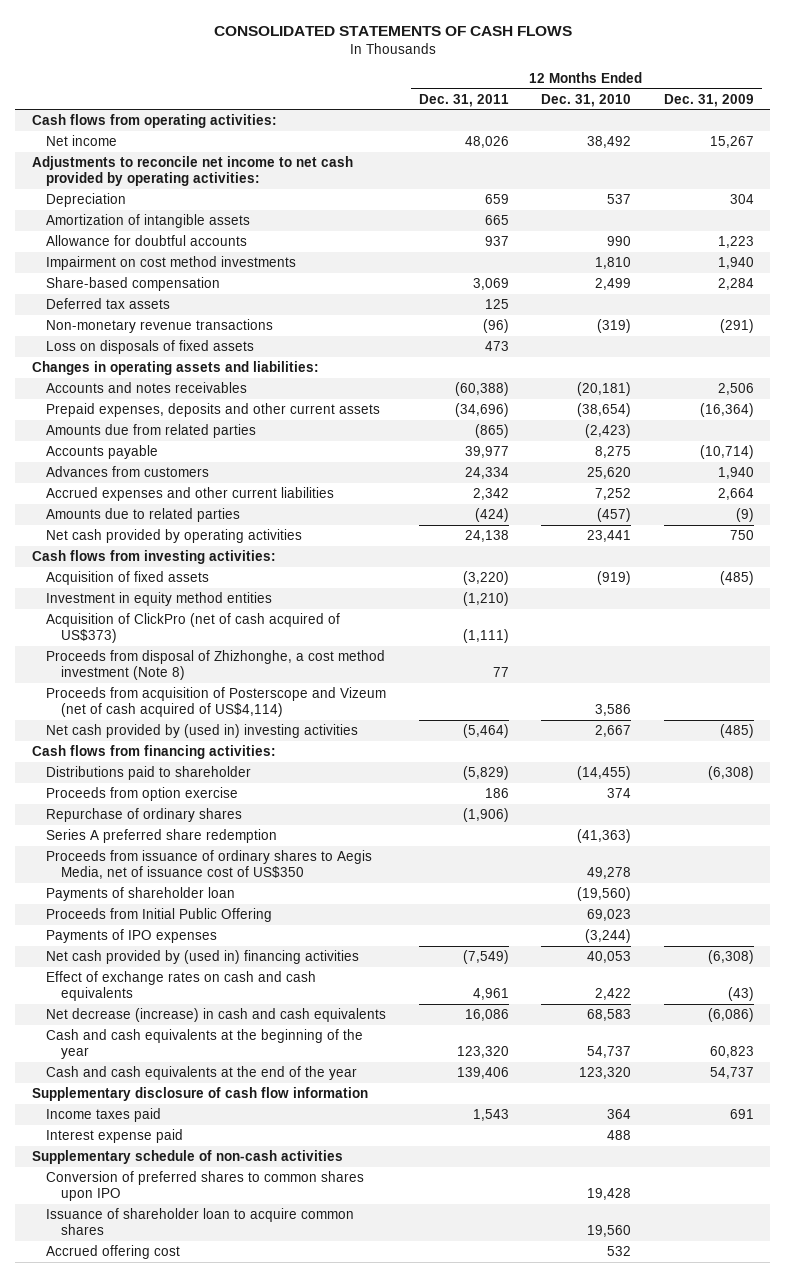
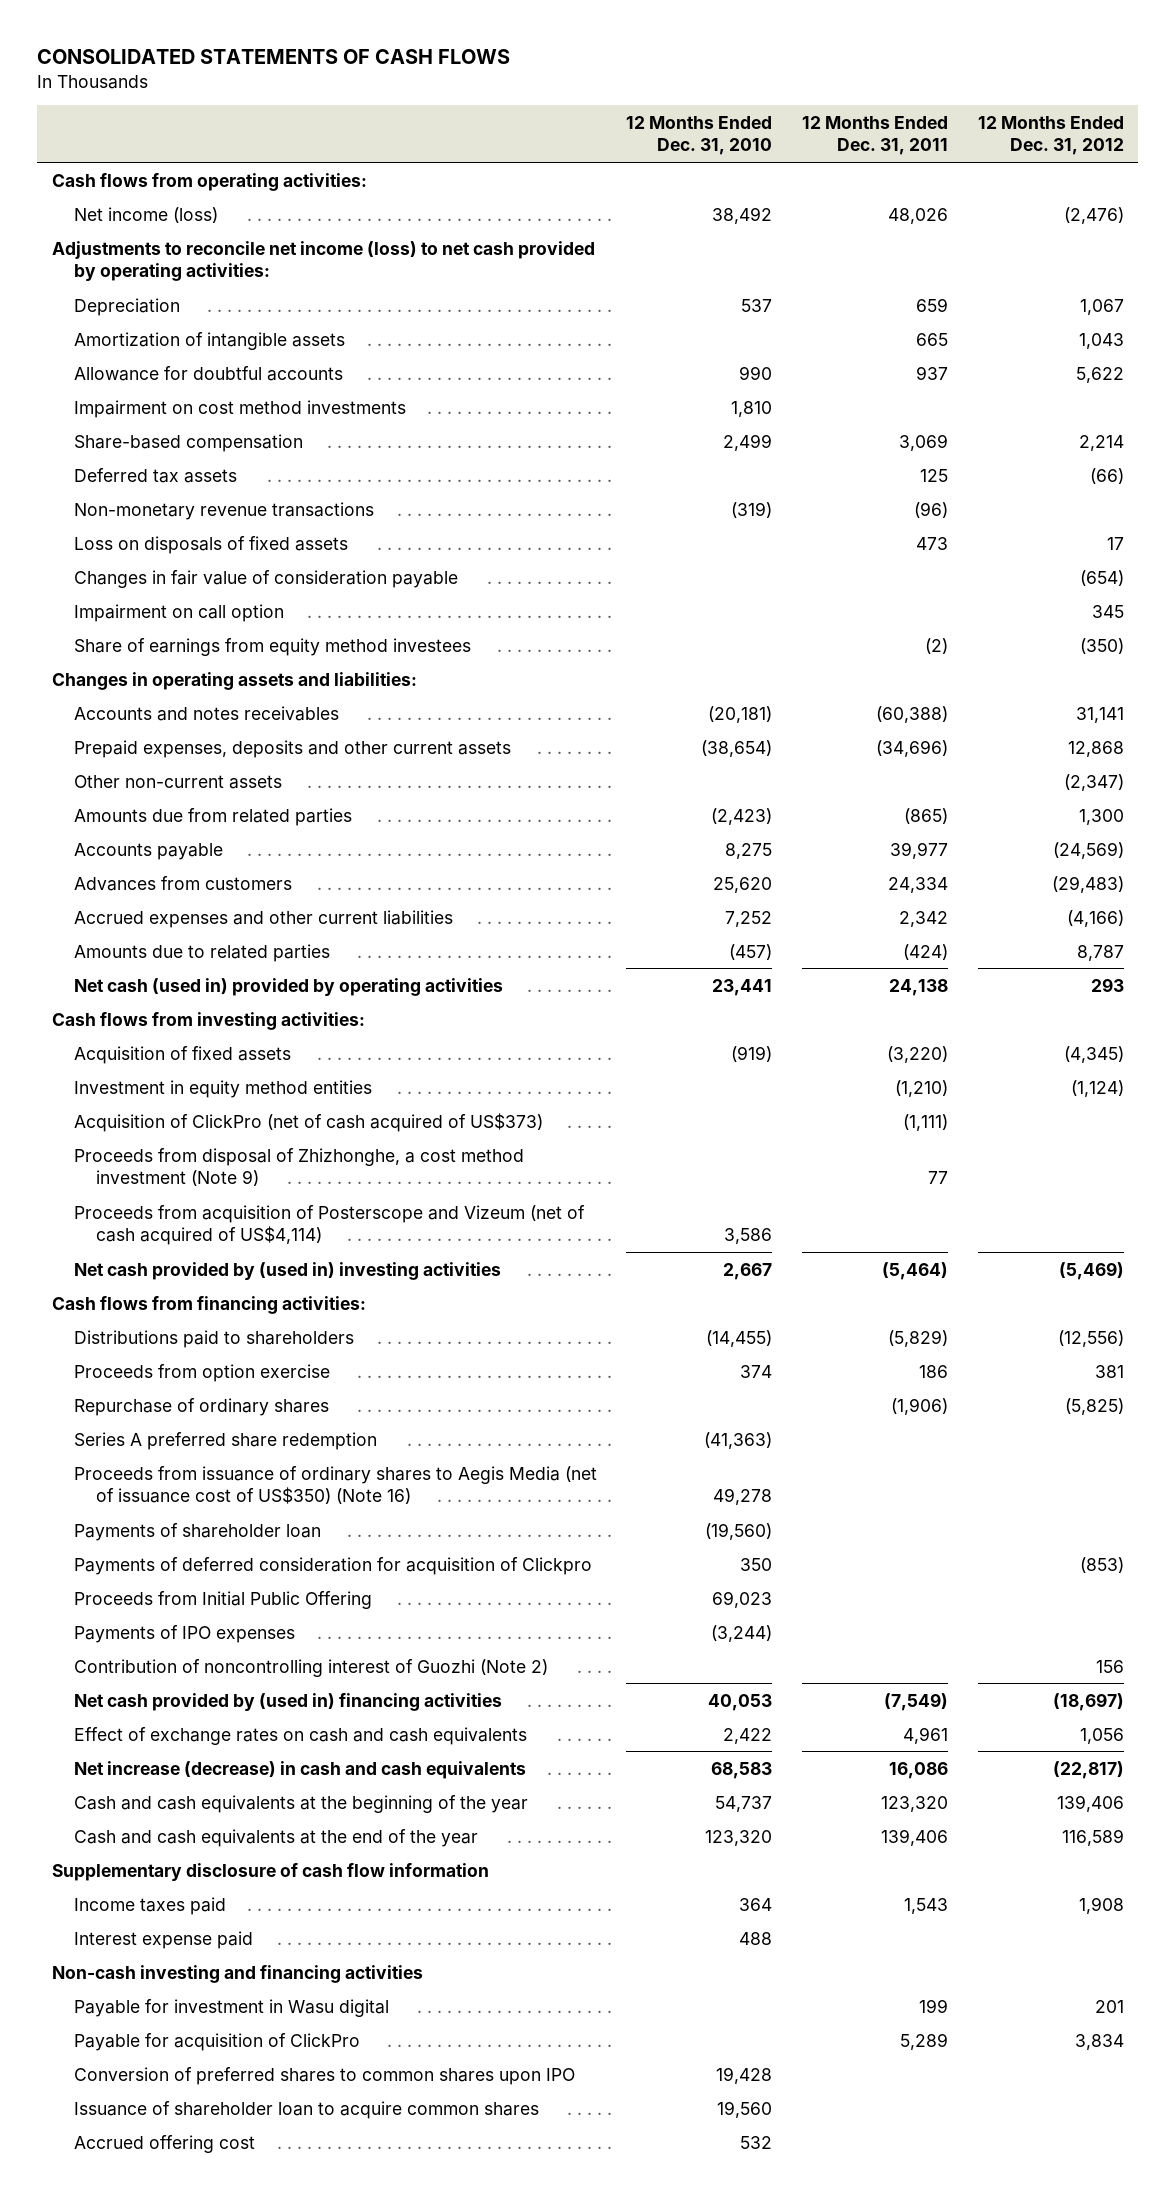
- | 12 Months Ended Dec. 31, 2011 | 12 Months Ended Dec. 31, 2010 | 12 Months Ended Dec. 31, 2009
+ | 12 Months Ended Dec. 31, 2010 | 12 Months Ended Dec. 31, 2011 | 12 Months Ended Dec. 31, 2012
- Net income | 48,026 | 38,492 | 15,267
- Adjustments to reconcile net income to net cash provided by operating activities:
+ Net income (loss) | 38,492 | 48,026 | (2,476)
+ Adjustments to reconcile net income (loss) to net cash provided by operating activities:
+ Changes in fair value of consideration payable | | | (654)
+ Impairment on call option | | | 345
+ Share of earnings from equity method investees | | (2) | (350)
+ Other non-current assets | | | (2,347)
- Net cash provided by operating activities | 24,138 | 23,441 | 750
+ Net cash (used in) provided by operating activities | 23,441 | 24,138 | 293
- Proceeds from disposal of Zhizhonghe, a cost method investment (Note 8) | 77 | |
+ Proceeds from disposal of Zhizhonghe, a cost method investment (Note 9) | | 77 |
- Distributions paid to shareholder | (5,829) | (14,455) | (6,308)
+ Distributions paid to shareholders | (14,455) | (5,829) | (12,556)
- Proceeds from issuance of ordinary shares to Aegis Media, net of issuance cost of US$350 | | 49,278 |
+ Proceeds from issuance of ordinary shares to Aegis Media (net of issuance cost of US$350) (Note 16) | 49,278 | |
+ Payments of deferred consideration for acquisition of Clickpro | 350 | | (853)
+ Contribution of noncontrolling interest of Guozhi (Note 2) | | | 156
- Net decrease (increase) in cash and cash equivalents | 16,086 | 68,583 | (6,086)
+ Net increase (decrease) in cash and cash equivalents | 68,583 | 16,086 | (22,817)
- Supplementary schedule of non-cash activities
+ Non-cash investing and financing activities
+ Payable for investment in Wasu digital | | 199 | 201
+ Payable for acquisition of ClickPro | | 5,289 | 3,834

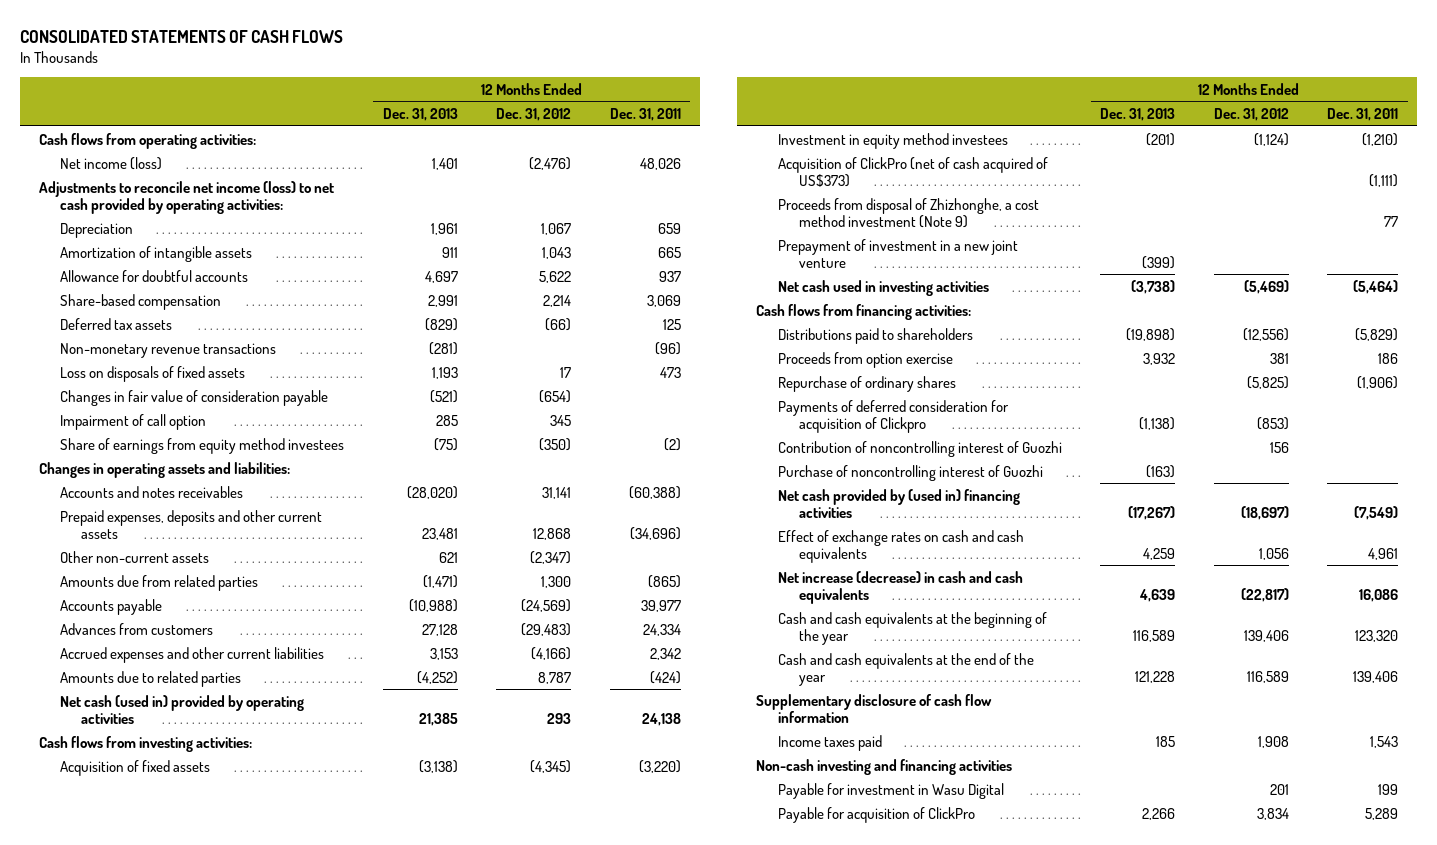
- | 12 Months Ended Dec. 31, 2010 | 12 Months Ended Dec. 31, 2011 | 12 Months Ended Dec. 31, 2012
+ | 12 Months Ended Dec. 31, 2013 | 12 Months Ended Dec. 31, 2012 | 12 Months Ended Dec. 31, 2011
- Impairment on cost method investments | 1,810 | |
- Impairment on call option | | | 345
+ Impairment of call option | 285 | 345 |
- Investment in equity method entities | | (1,210) | (1,124)
+ Investment in equity method investees | (201) | (1,124) | (1,210)
- Proceeds from acquisition of Posterscope and Vizeum (net of cash acquired of US$4,114) | 3,586 | |
- Net cash provided by (used in) investing activities | 2,667 | (5,464) | (5,469)
+ Prepayment of investment in a new joint venture | (399) | |
+ Net cash used in investing activities | (3,738) | (5,469) | (5,464)
- Series A preferred share redemption | (41,363) | |
- Proceeds from issuance of ordinary shares to Aegis Media (net of issuance cost of US$350) (Note 16) | 49,278 | |
- Payments of shareholder loan | (19,560) | |
- Proceeds from Initial Public Offering | 69,023 | |
- Payments of IPO expenses | (3,244) | |
- Contribution of noncontrolling interest of Guozhi (Note 2) | | | 156
+ Contribution of noncontrolling interest of Guozhi | | 156 |
+ Purchase of noncontrolling interest of Guozhi | (163) | |
- Interest expense paid | 488 | |
- Payable for investment in Wasu digital | | 199 | 201
+ Payable for investment in Wasu Digital | | 201 | 199
- Conversion of preferred shares to common shares upon IPO | 19,428 | |
- Issuance of shareholder loan to acquire common shares | 19,560 | |
- Accrued offering cost | 532 | |

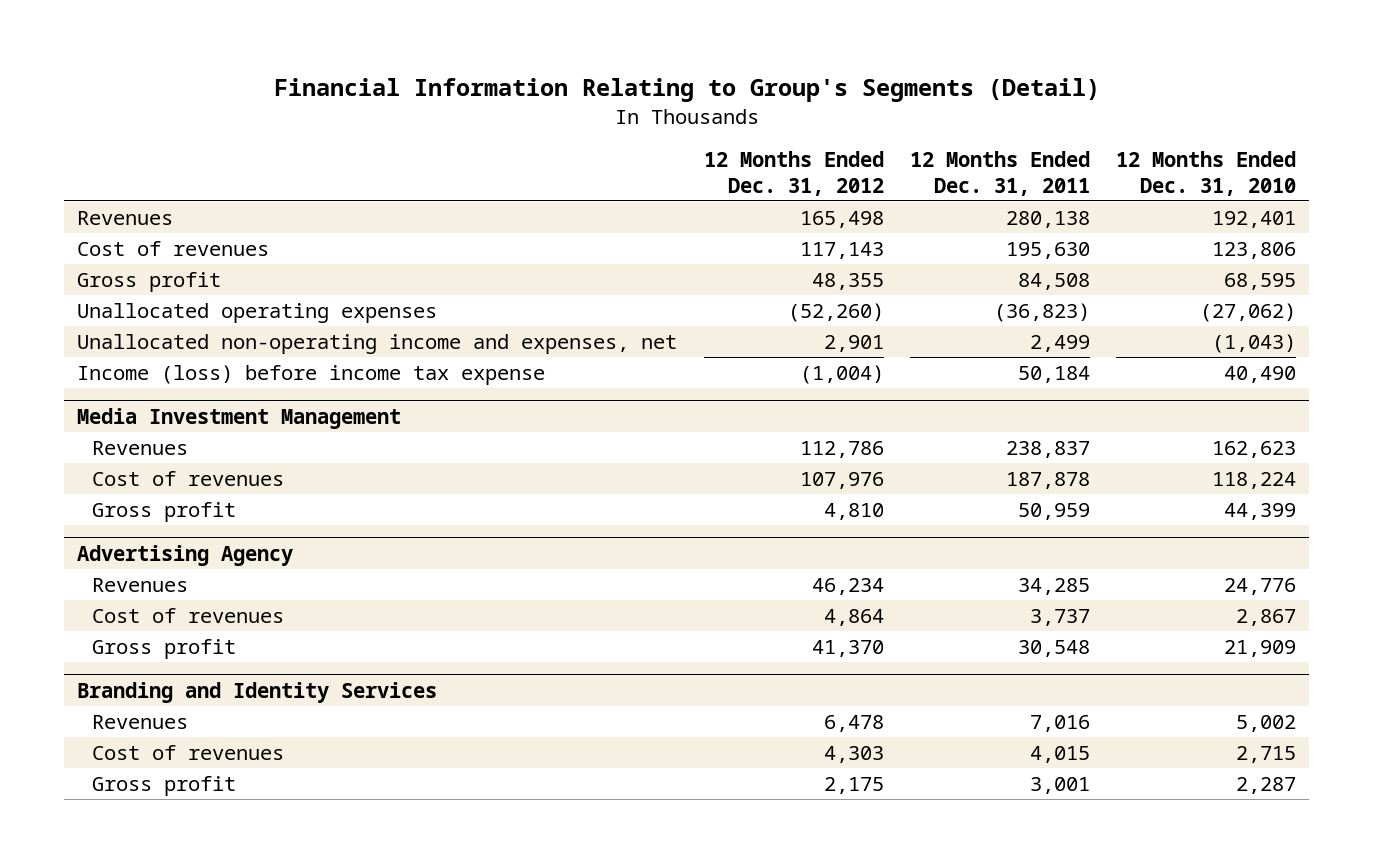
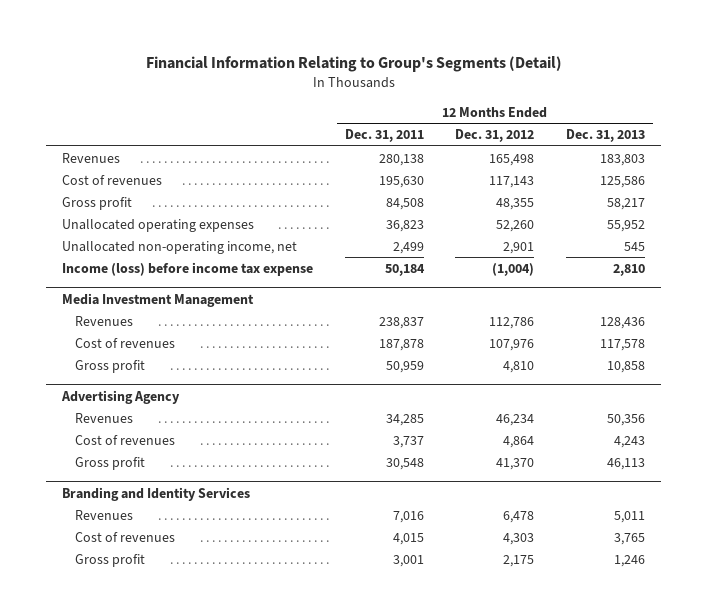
- | 12 Months Ended Dec. 31, 2012 | 12 Months Ended Dec. 31, 2011 | 12 Months Ended Dec. 31, 2010
+ | 12 Months Ended Dec. 31, 2011 | 12 Months Ended Dec. 31, 2012 | 12 Months Ended Dec. 31, 2013
- Unallocated operating expenses | (52,260) | (36,823) | (27,062)
- Unallocated non-operating income and expenses, net | 2,901 | 2,499 | (1,043)
+ Unallocated operating expenses | 36,823 | 52,260 | 55,952
+ Unallocated non-operating income, net | 2,499 | 2,901 | 545

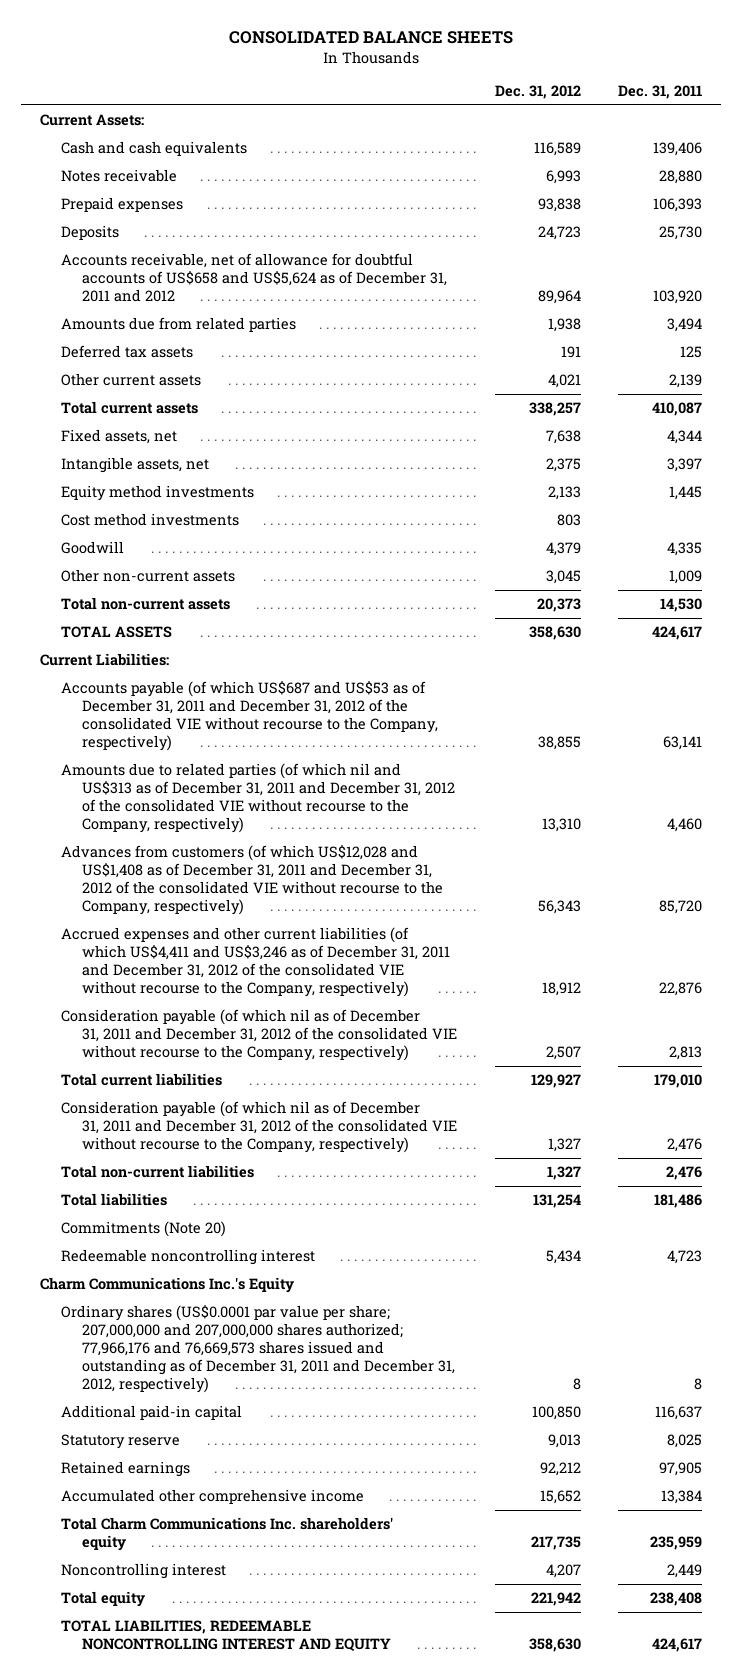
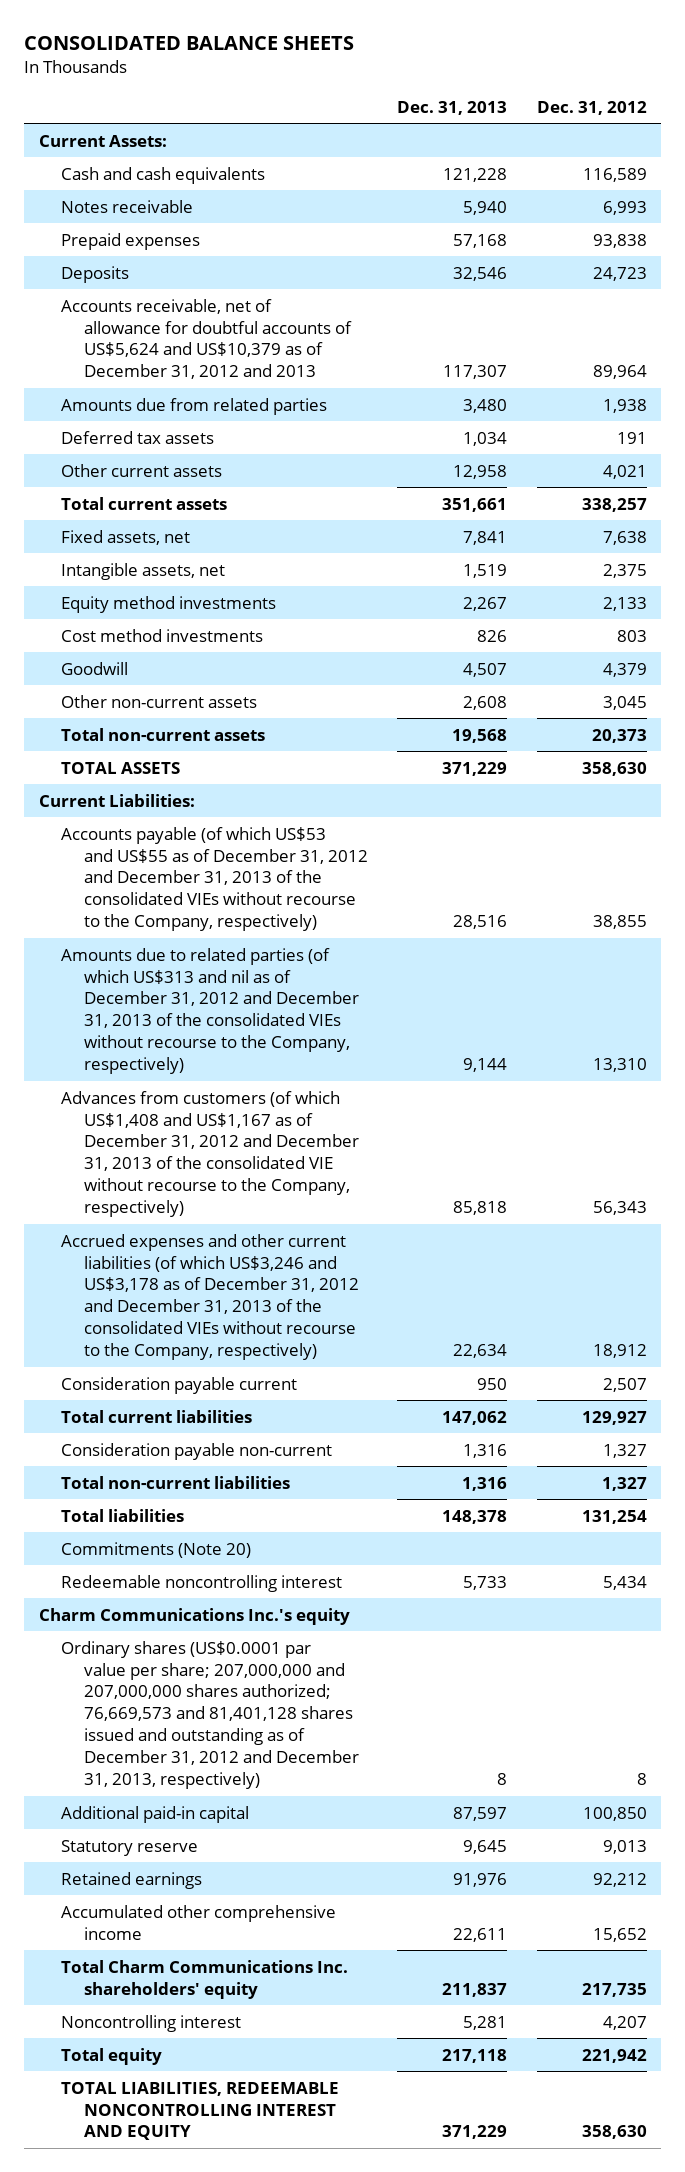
- | Dec. 31, 2012 | Dec. 31, 2011
+ | Dec. 31, 2013 | Dec. 31, 2012
- Accounts receivable, net of allowance for doubtful accounts of US$658 and US$5,624 as of December 31, 2011 and 2012 | 89,964 | 103,920
+ Accounts receivable, net of allowance for doubtful accounts of US$5,624 and US$10,379 as of December 31, 2012 and 2013 | 117,307 | 89,964
- Accounts payable (of which US$687 and US$53 as of December 31, 2011 and December 31, 2012 of the consolidated VIE without recourse to the Company, respectively) | 38,855 | 63,141
- Amounts due to related parties (of which nil and US$313 as of December 31, 2011 and December 31, 2012 of the consolidated VIE without recourse to the Company, respectively) | 13,310 | 4,460
- Advances from customers (of which US$12,028 and US$1,408 as of December 31, 2011 and December 31, 2012 of the consolidated VIE without recourse to the Company, respectively) | 56,343 | 85,720
- Accrued expenses and other current liabilities (of which US$4,411 and US$3,246 as of December 31, 2011 and December 31, 2012 of the consolidated VIE without recourse to the Company, respectively) | 18,912 | 22,876
- Consideration payable (of which nil as of December 31, 2011 and December 31, 2012 of the consolidated VIE without recourse to the Company, respectively) | 2,507 | 2,813
+ Accounts payable (of which US$53 and US$55 as of December 31, 2012 and December 31, 2013 of the consolidated VIEs without recourse to the Company, respectively) | 28,516 | 38,855
+ Amounts due to related parties (of which US$313 and nil as of December 31, 2012 and December 31, 2013 of the consolidated VIEs without recourse to the Company, respectively) | 9,144 | 13,310
+ Advances from customers (of which US$1,408 and US$1,167 as of December 31, 2012 and December 31, 2013 of the consolidated VIE without recourse to the Company, respectively) | 85,818 | 56,343
+ Accrued expenses and other current liabilities (of which US$3,246 and US$3,178 as of December 31, 2012 and December 31, 2013 of the consolidated VIEs without recourse to the Company, respectively) | 22,634 | 18,912
+ Consideration payable current | 950 | 2,507
- Consideration payable (of which nil as of December 31, 2011 and December 31, 2012 of the consolidated VIE without recourse to the Company, respectively) | 1,327 | 2,476
+ Consideration payable non-current | 1,316 | 1,327
- Charm Communications Inc.'s Equity
- Ordinary shares (US$0.0001 par value per share; 207,000,000 and 207,000,000 shares authorized; 77,966,176 and 76,669,573 shares issued and outstanding as of December 31, 2011 and December 31, 2012, respectively) | 8 | 8
+ Charm Communications Inc.'s equity
+ Ordinary shares (US$0.0001 par value per share; 207,000,000 and 207,000,000 shares authorized; 76,669,573 and 81,401,128 shares issued and outstanding as of December 31, 2012 and December 31, 2013, respectively) | 8 | 8

